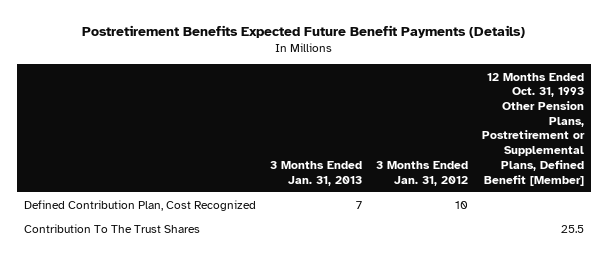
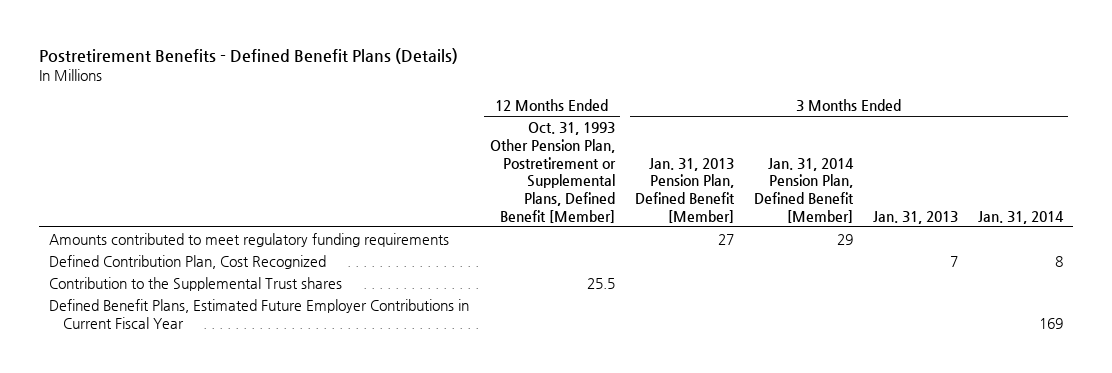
- Postretirement Benefits Expected Future Benefit Payments (Details)
+ Postretirement Benefits - Defined Benefit Plans (Details)
- | 3 Months Ended Jan. 31, 2013 | 3 Months Ended Jan. 31, 2012 | 12 Months Ended Oct. 31, 1993 Other Pension Plans, Postretirement or Supplemental Plans, Defined Benefit [Member]
+ | 12 Months Ended Oct. 31, 1993 Other Pension Plan, Postretirement or Supplemental Plans, Defined Benefit [Member] | 3 Months Ended Jan. 31, 2013 Pension Plan, Defined Benefit [Member] | 3 Months Ended Jan. 31, 2014 Pension Plan, Defined Benefit [Member] | 3 Months Ended Jan. 31, 2013 | 3 Months Ended Jan. 31, 2014
+ Amounts contributed to meet regulatory funding requirements | | 27 | 29 | |
- Contribution To The Trust Shares | | | 25.5
+ Contribution to the Supplemental Trust shares | 25.5 | | | |
+ Defined Benefit Plans, Estimated Future Employer Contributions in Current Fiscal Year | | | | | 169

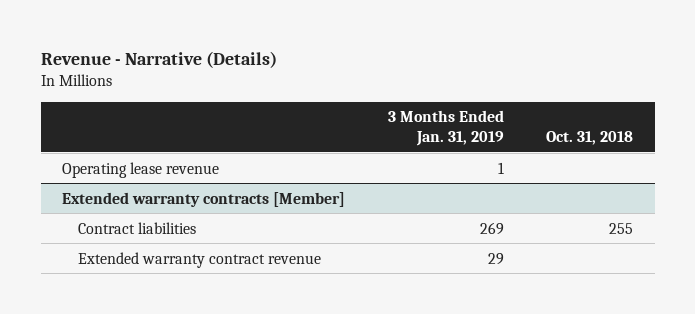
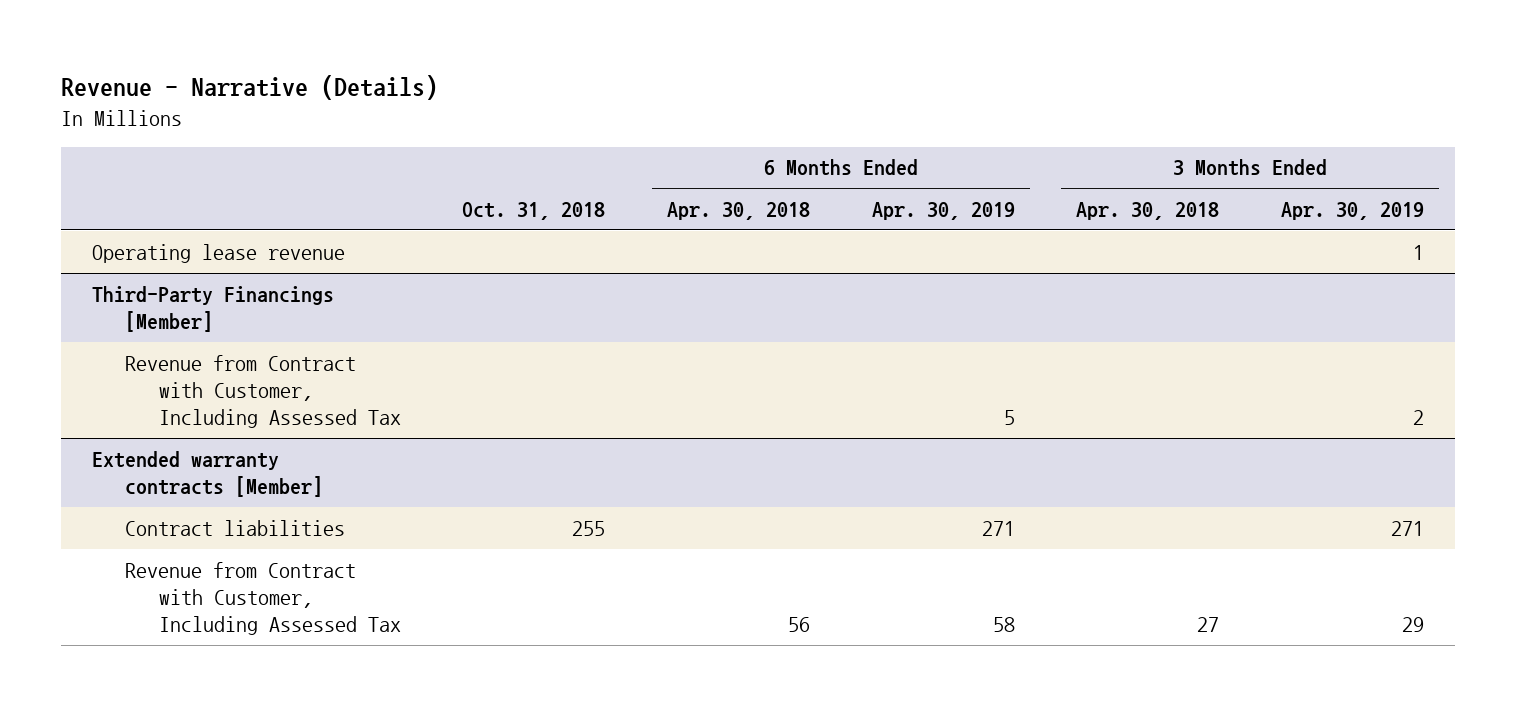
- | 3 Months Ended Jan. 31, 2019 | Oct. 31, 2018
+ | Oct. 31, 2018 | 6 Months Ended Apr. 30, 2018 | 6 Months Ended Apr. 30, 2019 | 3 Months Ended Apr. 30, 2018 | 3 Months Ended Apr. 30, 2019
+ Third-Party Financings [Member]
+ Revenue from Contract with Customer, Including Assessed Tax | | | 5 | | 2
@ Extended warranty contracts [Member]
- Extended warranty contract revenue | 29 |
+ Revenue from Contract with Customer, Including Assessed Tax | | 56 | 58 | 27 | 29

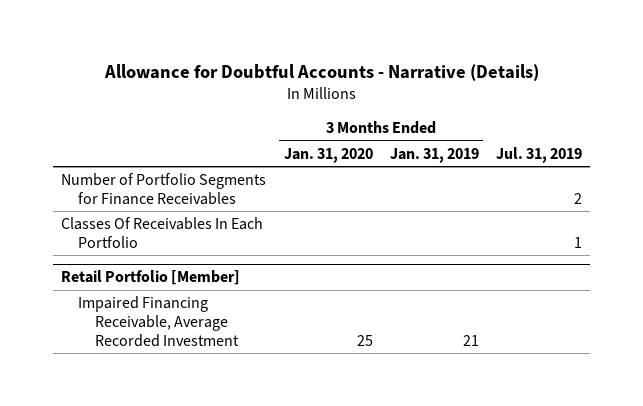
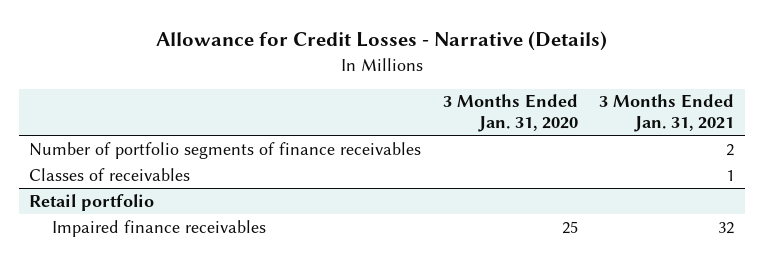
- Allowance for Doubtful Accounts - Narrative (Details)
+ Allowance for Credit Losses - Narrative (Details)
- | 3 Months Ended Jan. 31, 2020 | 3 Months Ended Jan. 31, 2019 | Jul. 31, 2019
+ | 3 Months Ended Jan. 31, 2020 | 3 Months Ended Jan. 31, 2021
- Number of Portfolio Segments for Finance Receivables | | | 2
- Classes Of Receivables In Each Portfolio | | | 1
- Retail Portfolio [Member]
- Impaired Financing Receivable, Average Recorded Investment | 25 | 21 |
+ Number of portfolio segments of finance receivables | | 2
+ Classes of receivables | | 1
+ Retail portfolio
+ Impaired finance receivables | 25 | 32

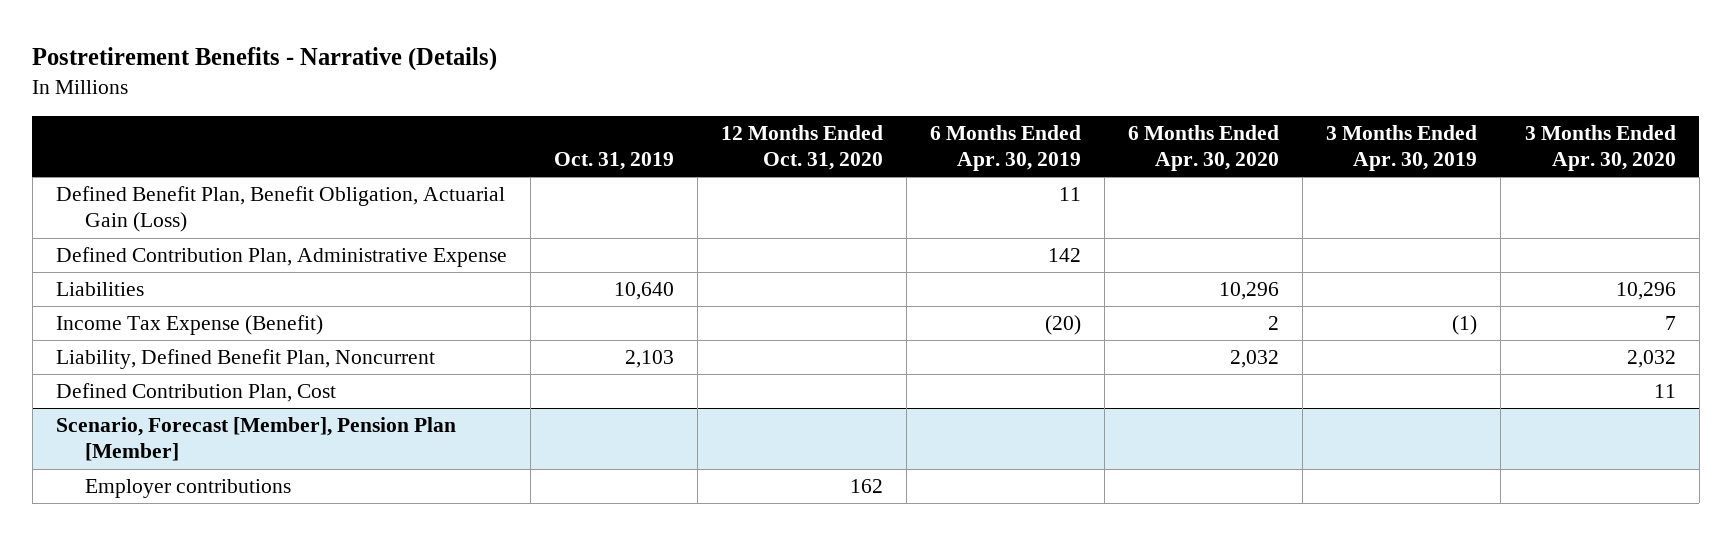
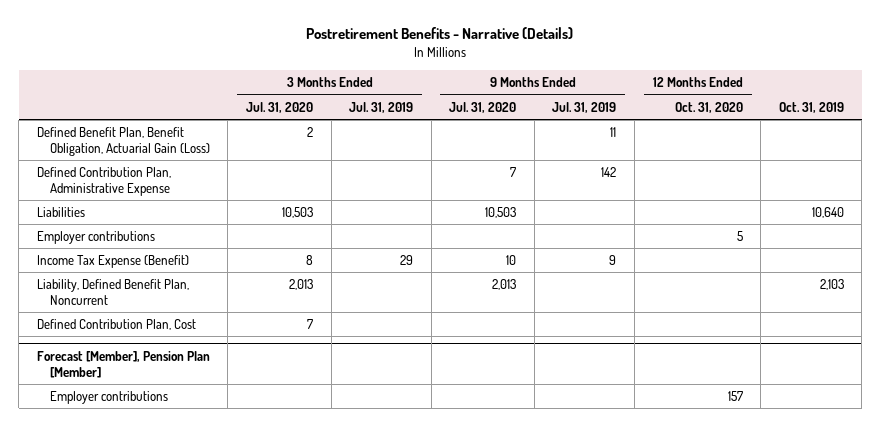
- | Oct. 31, 2019 | 12 Months Ended Oct. 31, 2020 | 6 Months Ended Apr. 30, 2019 | 6 Months Ended Apr. 30, 2020 | 3 Months Ended Apr. 30, 2019 | 3 Months Ended Apr. 30, 2020
+ | 3 Months Ended Jul. 31, 2020 | 3 Months Ended Jul. 31, 2019 | 9 Months Ended Jul. 31, 2020 | 9 Months Ended Jul. 31, 2019 | 12 Months Ended Oct. 31, 2020 | Oct. 31, 2019
+ Employer contributions | | | | | 5 |
- Scenario, Forecast [Member], Pension Plan [Member]
- Employer contributions | | 162 | | | |
+ Forecast [Member], Pension Plan [Member]
+ Employer contributions | | | | | 157 |

